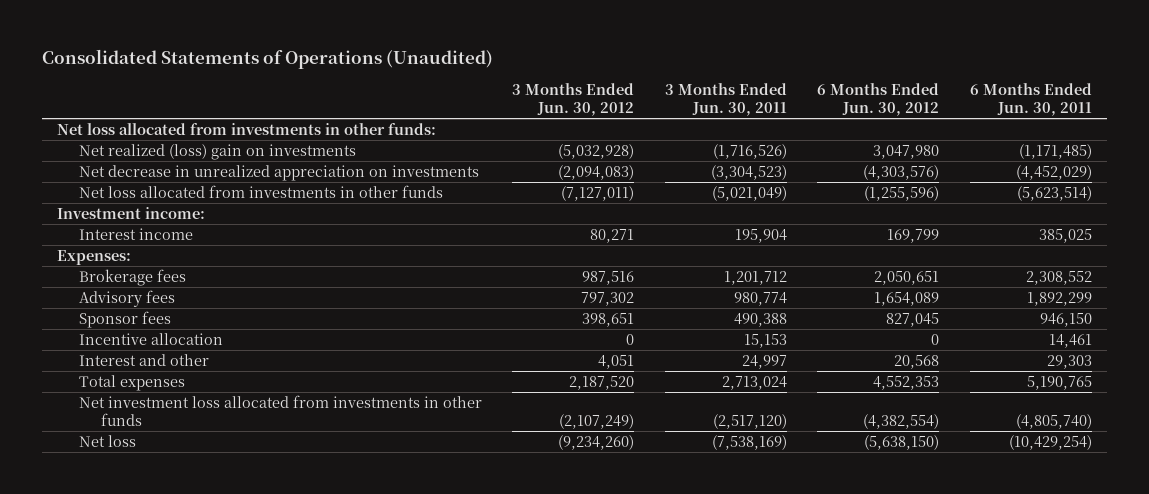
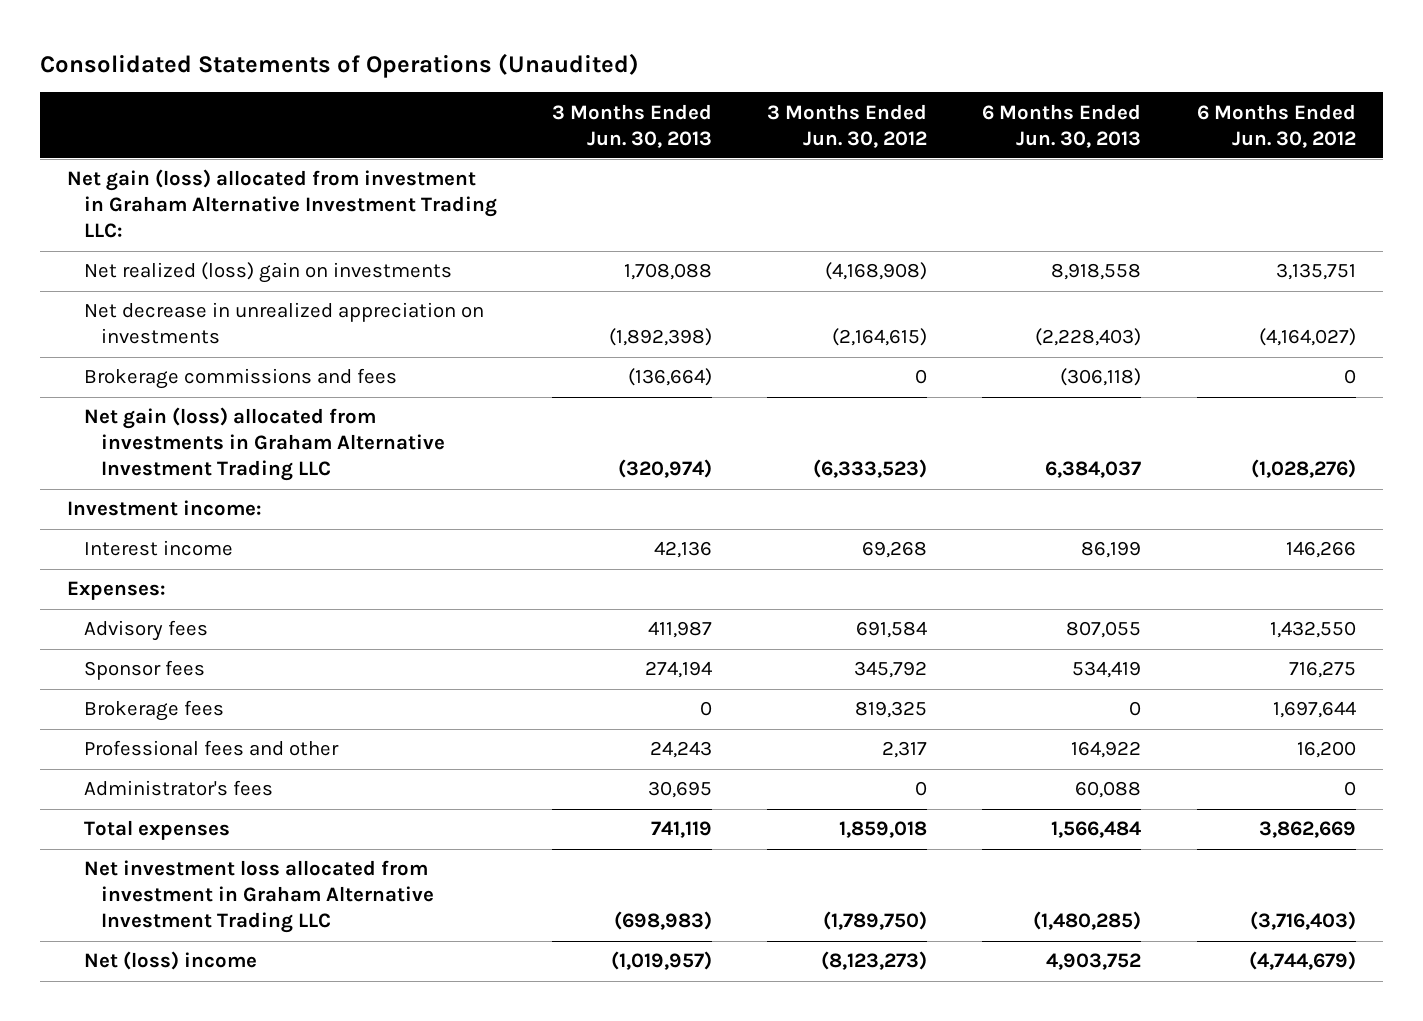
- | 3 Months Ended Jun. 30, 2012 | 3 Months Ended Jun. 30, 2011 | 6 Months Ended Jun. 30, 2012 | 6 Months Ended Jun. 30, 2011
+ | 3 Months Ended Jun. 30, 2013 | 3 Months Ended Jun. 30, 2012 | 6 Months Ended Jun. 30, 2013 | 6 Months Ended Jun. 30, 2012
- Net loss allocated from investments in other funds:
- Net realized (loss) gain on investments | (5,032,928) | (1,716,526) | 3,047,980 | (1,171,485)
- Net decrease in unrealized appreciation on investments | (2,094,083) | (3,304,523) | (4,303,576) | (4,452,029)
- Net loss allocated from investments in other funds | (7,127,011) | (5,021,049) | (1,255,596) | (5,623,514)
+ Net gain (loss) allocated from investment in Graham Alternative Investment Trading LLC:
+ Net realized (loss) gain on investments | 1,708,088 | (4,168,908) | 8,918,558 | 3,135,751
+ Net decrease in unrealized appreciation on investments | (1,892,398) | (2,164,615) | (2,228,403) | (4,164,027)
+ Brokerage commissions and fees | (136,664) | 0 | (306,118) | 0
+ Net gain (loss) allocated from investments in Graham Alternative Investment Trading LLC | (320,974) | (6,333,523) | 6,384,037 | (1,028,276)
- Interest income | 80,271 | 195,904 | 169,799 | 385,025
+ Interest income | 42,136 | 69,268 | 86,199 | 146,266
- Brokerage fees | 987,516 | 1,201,712 | 2,050,651 | 2,308,552
- Advisory fees | 797,302 | 980,774 | 1,654,089 | 1,892,299
- Sponsor fees | 398,651 | 490,388 | 827,045 | 946,150
- Incentive allocation | 0 | 15,153 | 0 | 14,461
- Interest and other | 4,051 | 24,997 | 20,568 | 29,303
- Total expenses | 2,187,520 | 2,713,024 | 4,552,353 | 5,190,765
- Net investment loss allocated from investments in other funds | (2,107,249) | (2,517,120) | (4,382,554) | (4,805,740)
- Net loss | (9,234,260) | (7,538,169) | (5,638,150) | (10,429,254)
+ Advisory fees | 411,987 | 691,584 | 807,055 | 1,432,550
+ Sponsor fees | 274,194 | 345,792 | 534,419 | 716,275
+ Brokerage fees | 0 | 819,325 | 0 | 1,697,644
+ Professional fees and other | 24,243 | 2,317 | 164,922 | 16,200
+ Administrator's fees | 30,695 | 0 | 60,088 | 0
+ Total expenses | 741,119 | 1,859,018 | 1,566,484 | 3,862,669
+ Net investment loss allocated from investment in Graham Alternative Investment Trading LLC | (698,983) | (1,789,750) | (1,480,285) | (3,716,403)
+ Net (loss) income | (1,019,957) | (8,123,273) | 4,903,752 | (4,744,679)

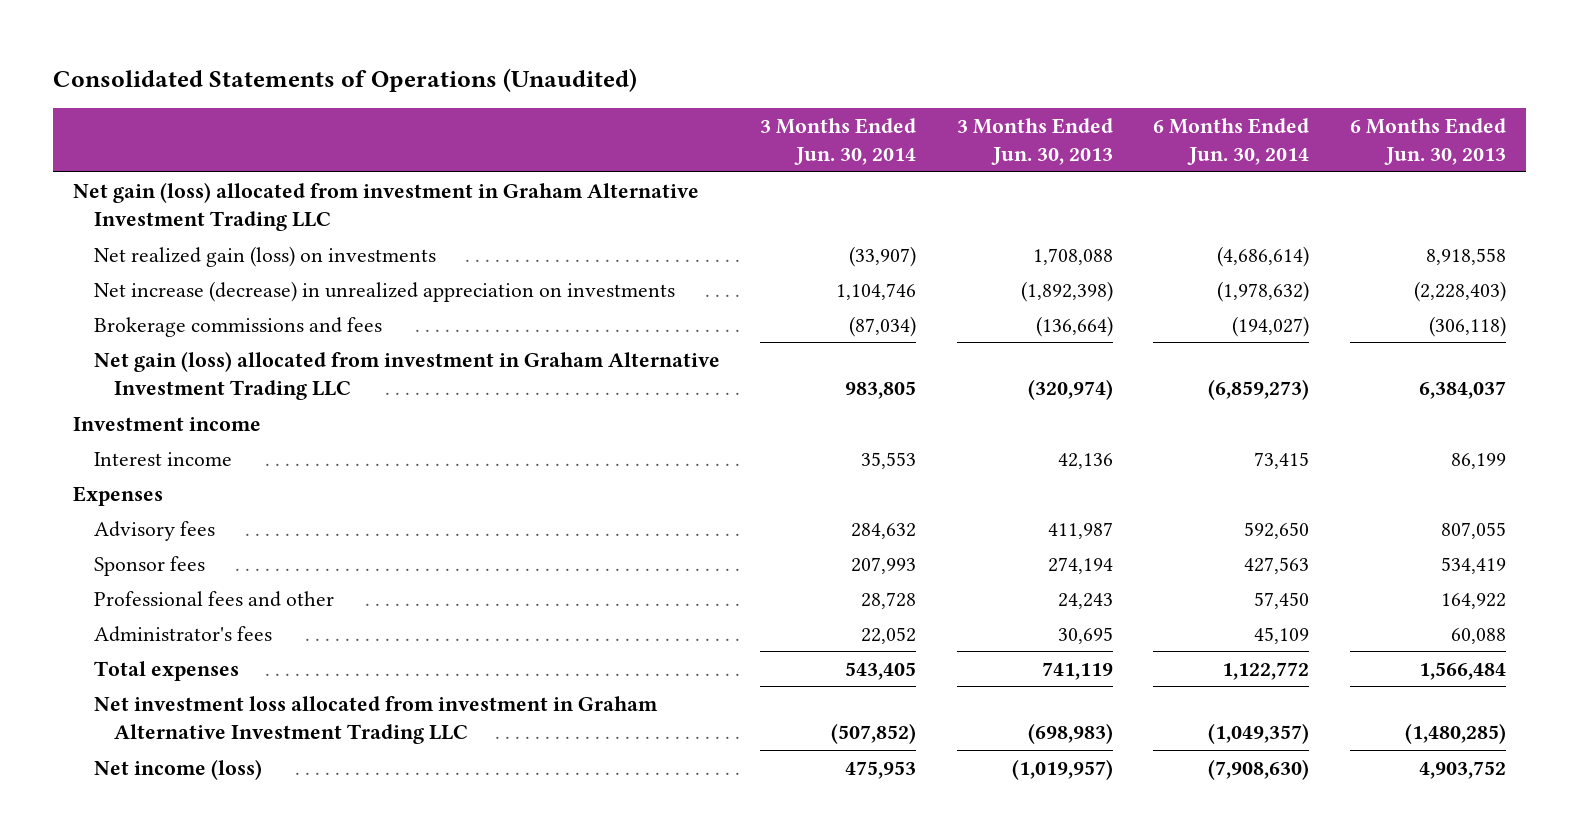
- | 3 Months Ended Jun. 30, 2013 | 3 Months Ended Jun. 30, 2012 | 6 Months Ended Jun. 30, 2013 | 6 Months Ended Jun. 30, 2012
+ | 3 Months Ended Jun. 30, 2014 | 3 Months Ended Jun. 30, 2013 | 6 Months Ended Jun. 30, 2014 | 6 Months Ended Jun. 30, 2013
- Net gain (loss) allocated from investment in Graham Alternative Investment Trading LLC:
- Net realized (loss) gain on investments | 1,708,088 | (4,168,908) | 8,918,558 | 3,135,751
- Net decrease in unrealized appreciation on investments | (1,892,398) | (2,164,615) | (2,228,403) | (4,164,027)
+ Net gain (loss) allocated from investment in Graham Alternative Investment Trading LLC
+ Net realized gain (loss) on investments | (33,907) | 1,708,088 | (4,686,614) | 8,918,558
+ Net increase (decrease) in unrealized appreciation on investments | 1,104,746 | (1,892,398) | (1,978,632) | (2,228,403)
- Net gain (loss) allocated from investments in Graham Alternative Investment Trading LLC | (320,974) | (6,333,523) | 6,384,037 | (1,028,276)
- Investment income:
+ Net gain (loss) allocated from investment in Graham Alternative Investment Trading LLC | 983,805 | (320,974) | (6,859,273) | 6,384,037
+ Investment income
- Expenses:
+ Expenses
- Brokerage fees | 0 | 819,325 | 0 | 1,697,644
- Net (loss) income | (1,019,957) | (8,123,273) | 4,903,752 | (4,744,679)
+ Net income (loss) | 475,953 | (1,019,957) | (7,908,630) | 4,903,752

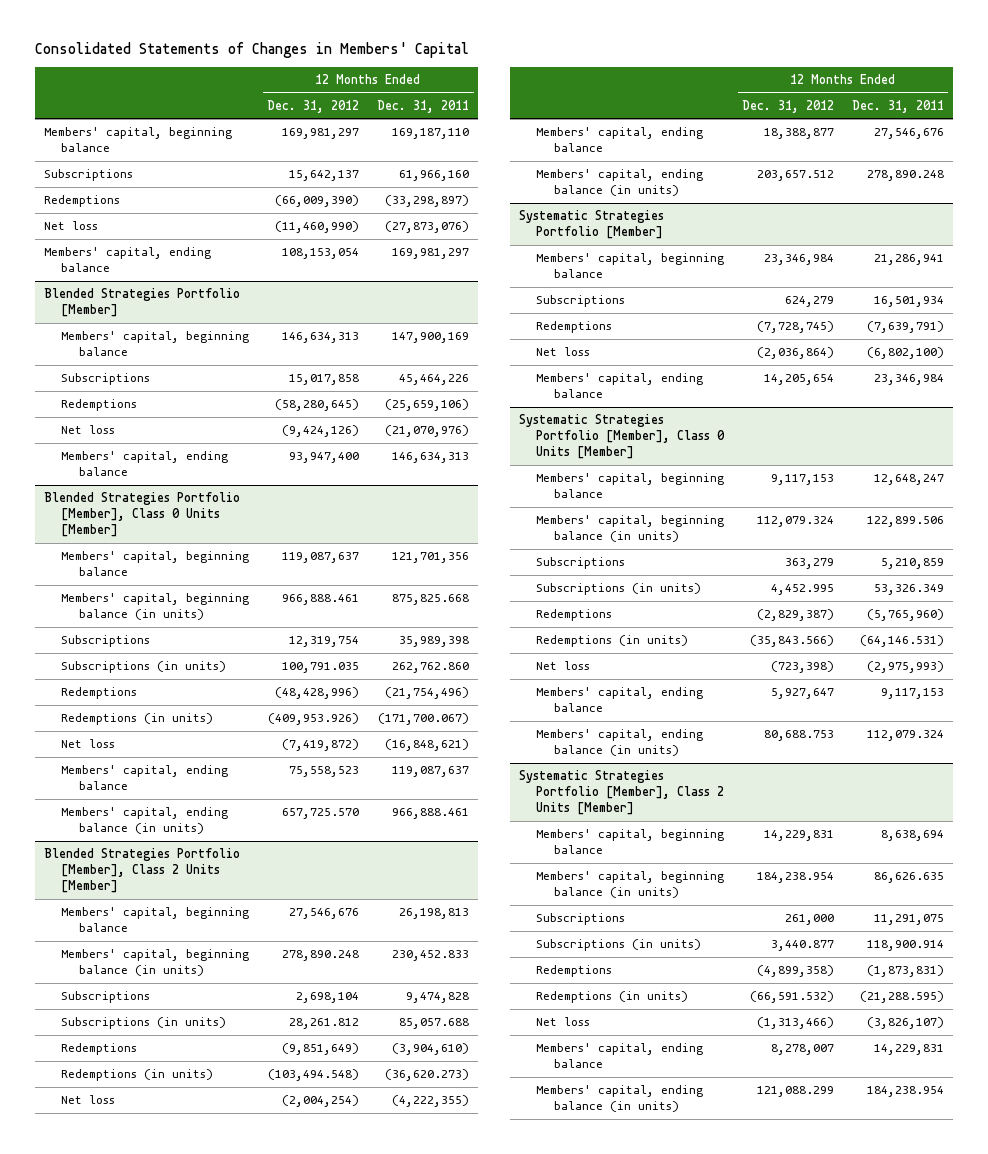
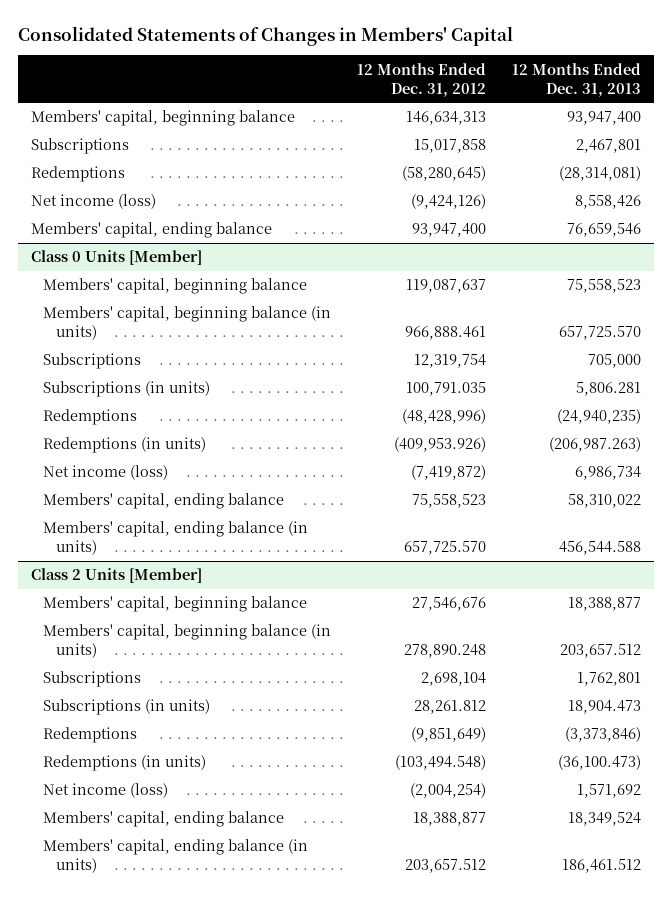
- | 12 Months Ended Dec. 31, 2012 | 12 Months Ended Dec. 31, 2011
+ | 12 Months Ended Dec. 31, 2012 | 12 Months Ended Dec. 31, 2013
- Members' capital, beginning balance | 169,981,297 | 169,187,110
- Subscriptions | 15,642,137 | 61,966,160
- Redemptions | (66,009,390) | (33,298,897)
- Net loss | (11,460,990) | (27,873,076)
- Members' capital, ending balance | 108,153,054 | 169,981,297
- Blended Strategies Portfolio [Member]
- Net loss | (9,424,126) | (21,070,976)
+ Net income (loss) | (9,424,126) | 8,558,426
- Blended Strategies Portfolio [Member], Class 0 Units [Member]
+ Class 0 Units [Member]
- Net loss | (7,419,872) | (16,848,621)
+ Net income (loss) | (7,419,872) | 6,986,734
- Blended Strategies Portfolio [Member], Class 2 Units [Member]
+ Class 2 Units [Member]
- Net loss | (2,004,254) | (4,222,355)
+ Net income (loss) | (2,004,254) | 1,571,692
- Systematic Strategies Portfolio [Member]
- Members' capital, beginning balance | 23,346,984 | 21,286,941
- Subscriptions | 624,279 | 16,501,934
- Redemptions | (7,728,745) | (7,639,791)
- Net loss | (2,036,864) | (6,802,100)
- Members' capital, ending balance | 14,205,654 | 23,346,984
- Systematic Strategies Portfolio [Member], Class 0 Units [Member]
- Members' capital, beginning balance | 9,117,153 | 12,648,247
- Members' capital, beginning balance (in units) | 112,079.324 | 122,899.506
- Subscriptions | 363,279 | 5,210,859
- Subscriptions (in units) | 4,452.995 | 53,326.349
- Redemptions | (2,829,387) | (5,765,960)
- Redemptions (in units) | (35,843.566) | (64,146.531)
- Net loss | (723,398) | (2,975,993)
- Members' capital, ending balance | 5,927,647 | 9,117,153
- Members' capital, ending balance (in units) | 80,688.753 | 112,079.324
- Systematic Strategies Portfolio [Member], Class 2 Units [Member]
- Members' capital, beginning balance | 14,229,831 | 8,638,694
- Members' capital, beginning balance (in units) | 184,238.954 | 86,626.635
- Subscriptions | 261,000 | 11,291,075
- Subscriptions (in units) | 3,440.877 | 118,900.914
- Redemptions | (4,899,358) | (1,873,831)
- Redemptions (in units) | (66,591.532) | (21,288.595)
- Net loss | (1,313,466) | (3,826,107)
- Members' capital, ending balance | 8,278,007 | 14,229,831
- Members' capital, ending balance (in units) | 121,088.299 | 184,238.954

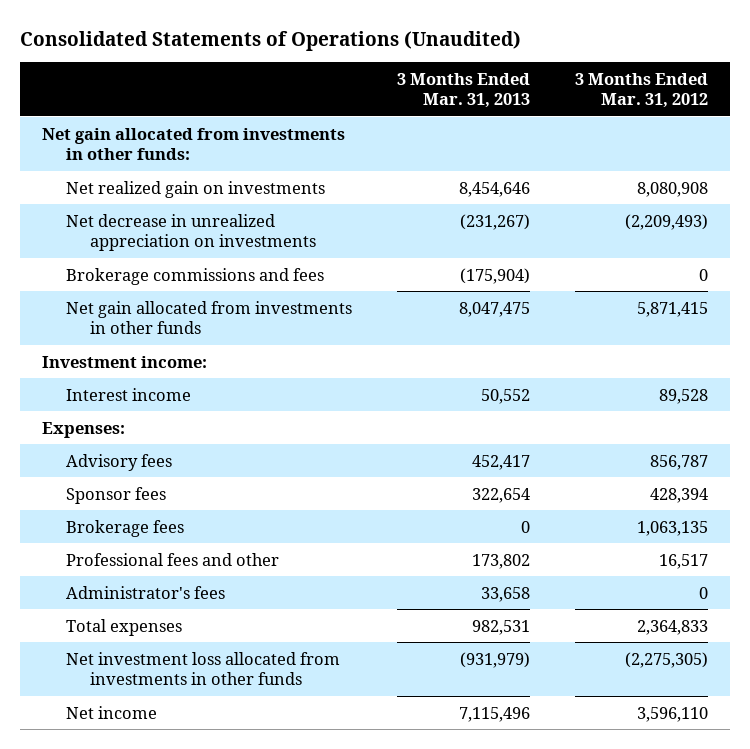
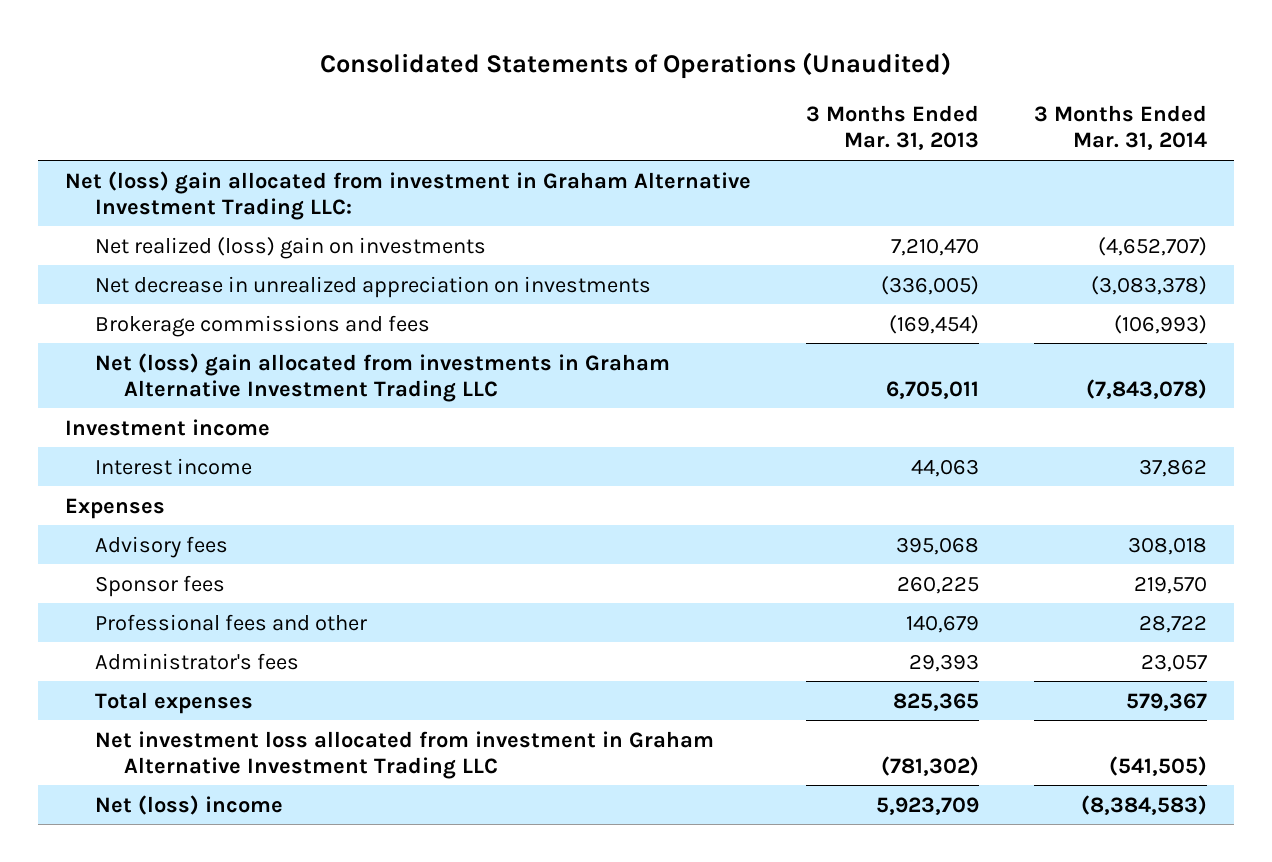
- | 3 Months Ended Mar. 31, 2013 | 3 Months Ended Mar. 31, 2012
+ | 3 Months Ended Mar. 31, 2013 | 3 Months Ended Mar. 31, 2014
- Net gain allocated from investments in other funds:
- Net realized gain on investments | 8,454,646 | 8,080,908
- Net decrease in unrealized appreciation on investments | (231,267) | (2,209,493)
- Brokerage commissions and fees | (175,904) | 0
- Net gain allocated from investments in other funds | 8,047,475 | 5,871,415
- Investment income:
- Interest income | 50,552 | 89,528
- Expenses:
- Advisory fees | 452,417 | 856,787
- Sponsor fees | 322,654 | 428,394
- Brokerage fees | 0 | 1,063,135
- Professional fees and other | 173,802 | 16,517
- Administrator's fees | 33,658 | 0
- Total expenses | 982,531 | 2,364,833
- Net investment loss allocated from investments in other funds | (931,979) | (2,275,305)
- Net income | 7,115,496 | 3,596,110
+ Net (loss) gain allocated from investment in Graham Alternative Investment Trading LLC:
+ Net realized (loss) gain on investments | 7,210,470 | (4,652,707)
+ Net decrease in unrealized appreciation on investments | (336,005) | (3,083,378)
+ Brokerage commissions and fees | (169,454) | (106,993)
+ Net (loss) gain allocated from investments in Graham Alternative Investment Trading LLC | 6,705,011 | (7,843,078)
+ Investment income
+ Interest income | 44,063 | 37,862
+ Expenses
+ Advisory fees | 395,068 | 308,018
+ Sponsor fees | 260,225 | 219,570
+ Professional fees and other | 140,679 | 28,722
+ Administrator's fees | 29,393 | 23,057
+ Total expenses | 825,365 | 579,367
+ Net investment loss allocated from investment in Graham Alternative Investment Trading LLC | (781,302) | (541,505)
+ Net (loss) income | 5,923,709 | (8,384,583)

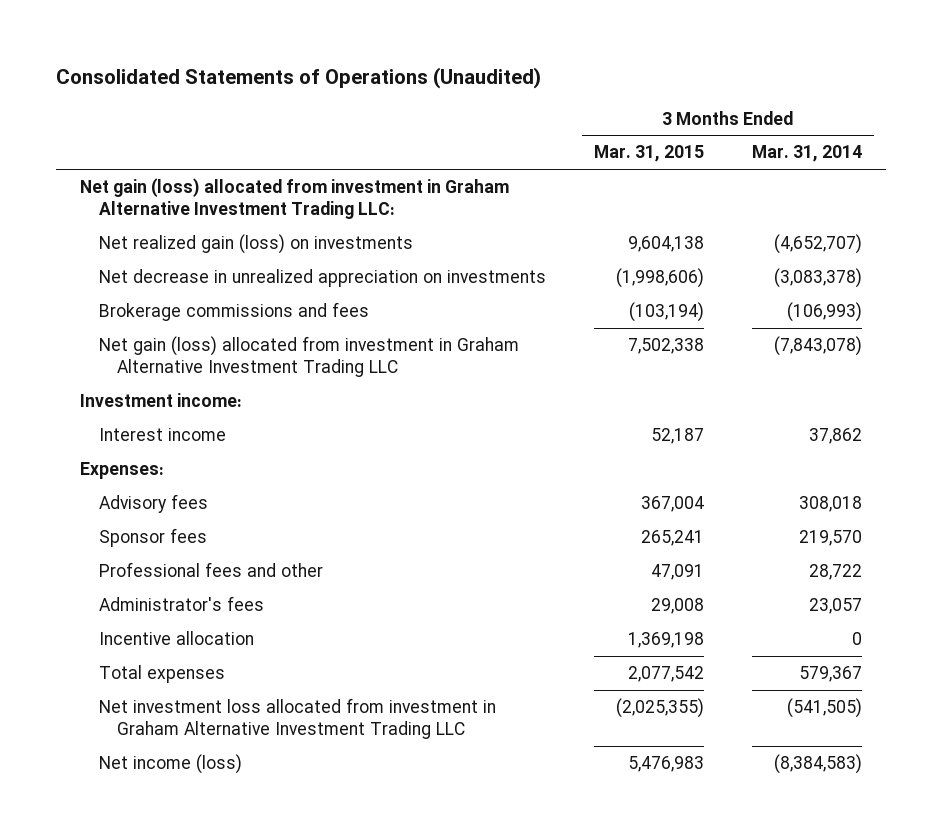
- | 3 Months Ended Mar. 31, 2013 | 3 Months Ended Mar. 31, 2014
+ | 3 Months Ended Mar. 31, 2015 | 3 Months Ended Mar. 31, 2014
- Net (loss) gain allocated from investment in Graham Alternative Investment Trading LLC:
- Net realized (loss) gain on investments | 7,210,470 | (4,652,707)
+ Net gain (loss) allocated from investment in Graham Alternative Investment Trading LLC:
+ Net realized gain (loss) on investments | 9,604,138 | (4,652,707)
- Net (loss) gain allocated from investments in Graham Alternative Investment Trading LLC | 6,705,011 | (7,843,078)
- Investment income
+ Net gain (loss) allocated from investment in Graham Alternative Investment Trading LLC | 7,502,338 | (7,843,078)
+ Investment income:
- Expenses
+ Expenses:
+ Incentive allocation | 1,369,198 | 0
- Net (loss) income | 5,923,709 | (8,384,583)
+ Net income (loss) | 5,476,983 | (8,384,583)

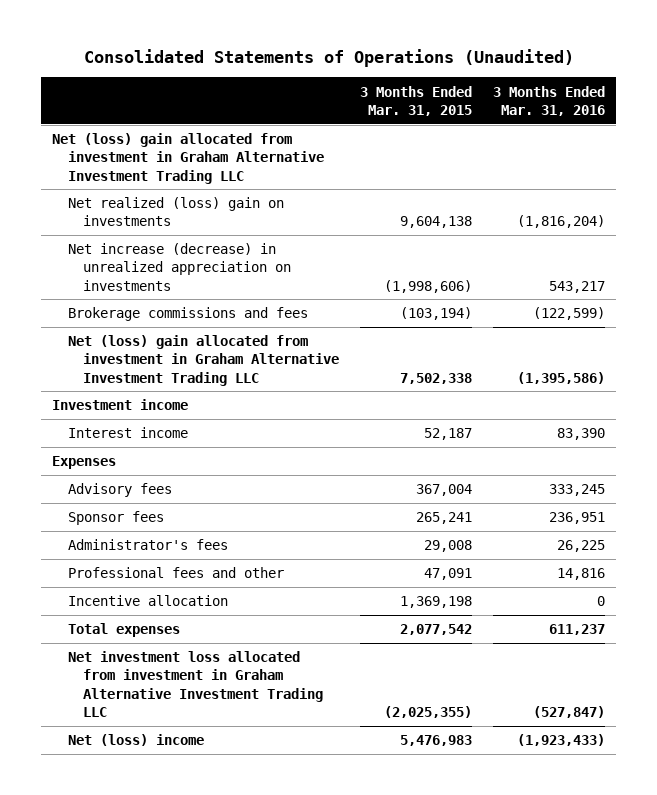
- | 3 Months Ended Mar. 31, 2015 | 3 Months Ended Mar. 31, 2014
+ | 3 Months Ended Mar. 31, 2015 | 3 Months Ended Mar. 31, 2016
- Net gain (loss) allocated from investment in Graham Alternative Investment Trading LLC:
- Net realized gain (loss) on investments | 9,604,138 | (4,652,707)
- Net decrease in unrealized appreciation on investments | (1,998,606) | (3,083,378)
+ Net (loss) gain allocated from investment in Graham Alternative Investment Trading LLC
+ Net realized (loss) gain on investments | 9,604,138 | (1,816,204)
+ Net increase (decrease) in unrealized appreciation on investments | (1,998,606) | 543,217
- Net gain (loss) allocated from investment in Graham Alternative Investment Trading LLC | 7,502,338 | (7,843,078)
- Investment income:
+ Net (loss) gain allocated from investment in Graham Alternative Investment Trading LLC | 7,502,338 | (1,395,586)
+ Investment income
- Expenses:
+ Expenses
moved down: Professional fees and other | 47,091 | 14,816
- Net income (loss) | 5,476,983 | (8,384,583)
+ Net (loss) income | 5,476,983 | (1,923,433)

